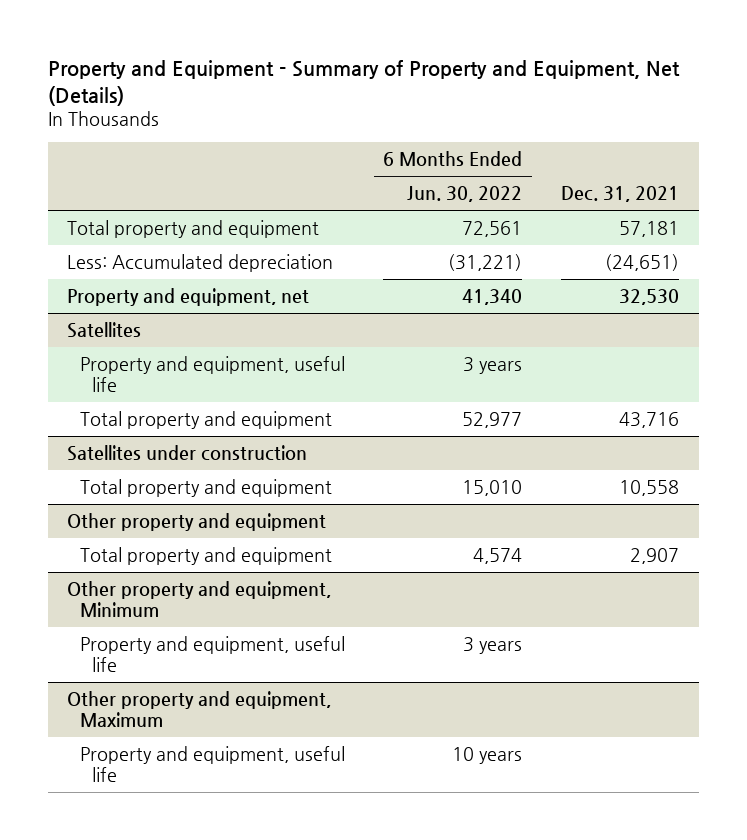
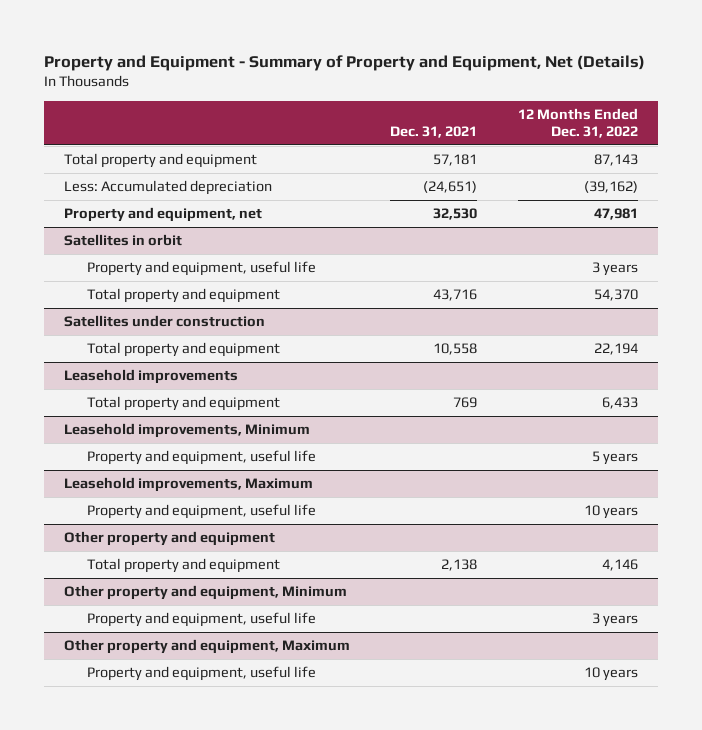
- | 6 Months Ended Jun. 30, 2022 | Dec. 31, 2021
+ | Dec. 31, 2021 | 12 Months Ended Dec. 31, 2022
- Satellites
+ Satellites in orbit
+ Leasehold improvements
+ Total property and equipment | 769 | 6,433
+ Leasehold improvements, Minimum
+ Property and equipment, useful life | | 5 years
+ Leasehold improvements, Maximum
+ Property and equipment, useful life | | 10 years
@ Other property and equipment
- Total property and equipment | 4,574 | 2,907
+ Total property and equipment | 2,138 | 4,146

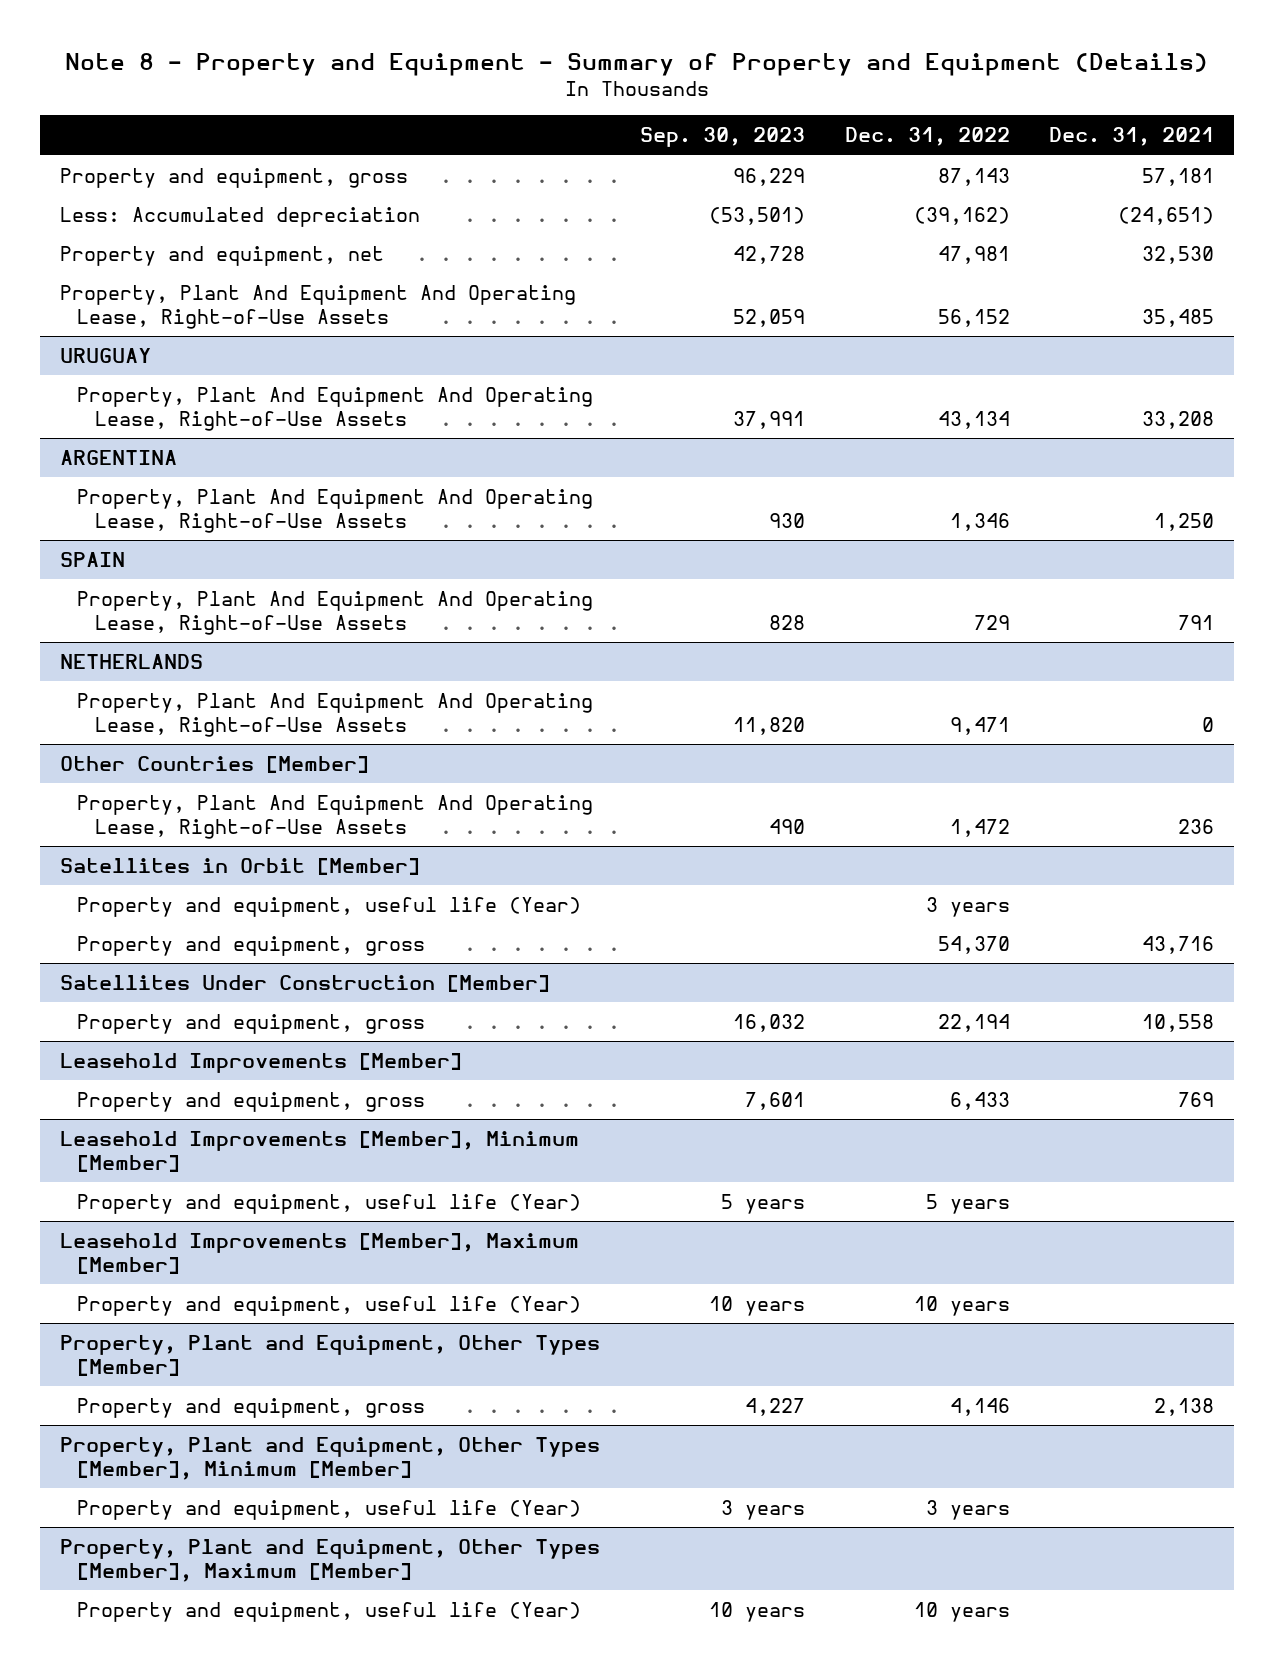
- Property and Equipment - Summary of Property and Equipment, Net (Details)
+ Note 8 - Property and Equipment - Summary of Property and Equipment (Details)
- | Dec. 31, 2021 | 12 Months Ended Dec. 31, 2022
+ | Sep. 30, 2023 | Dec. 31, 2022 | Dec. 31, 2021
- Total property and equipment | 57,181 | 87,143
+ Property and equipment, gross | 96,229 | 87,143 | 57,181
- Satellites in orbit
- Property and equipment, useful life | | 3 years
- Total property and equipment | 43,716 | 54,370
- Satellites under construction
- Total property and equipment | 10,558 | 22,194
- Leasehold improvements
- Total property and equipment | 769 | 6,433
- Leasehold improvements, Minimum
- Property and equipment, useful life | | 5 years
- Leasehold improvements, Maximum
- Property and equipment, useful life | | 10 years
- Other property and equipment
- Total property and equipment | 2,138 | 4,146
- Other property and equipment, Minimum
- Property and equipment, useful life | | 3 years
- Other property and equipment, Maximum
- Property and equipment, useful life | | 10 years
+ Property, Plant And Equipment And Operating Lease, Right-of-Use Assets | 52,059 | 56,152 | 35,485
+ URUGUAY
+ Property, Plant And Equipment And Operating Lease, Right-of-Use Assets | 37,991 | 43,134 | 33,208
+ ARGENTINA
+ Property, Plant And Equipment And Operating Lease, Right-of-Use Assets | 930 | 1,346 | 1,250
+ SPAIN
+ Property, Plant And Equipment And Operating Lease, Right-of-Use Assets | 828 | 729 | 791
+ NETHERLANDS
+ Property, Plant And Equipment And Operating Lease, Right-of-Use Assets | 11,820 | 9,471 | 0
+ Other Countries [Member]
+ Property, Plant And Equipment And Operating Lease, Right-of-Use Assets | 490 | 1,472 | 236
+ Satellites in Orbit [Member]
+ Property and equipment, useful life (Year) | | 3 years |
+ Property and equipment, gross | | 54,370 | 43,716
+ Satellites Under Construction [Member]
+ Property and equipment, gross | 16,032 | 22,194 | 10,558
+ Leasehold Improvements [Member]
+ Property and equipment, gross | 7,601 | 6,433 | 769
+ Leasehold Improvements [Member], Minimum [Member]
+ Property and equipment, useful life (Year) | 5 years | 5 years |
+ Leasehold Improvements [Member], Maximum [Member]
+ Property and equipment, useful life (Year) | 10 years | 10 years |
+ Property, Plant and Equipment, Other Types [Member]
+ Property and equipment, gross | 4,227 | 4,146 | 2,138
+ Property, Plant and Equipment, Other Types [Member], Minimum [Member]
+ Property and equipment, useful life (Year) | 3 years | 3 years |
+ Property, Plant and Equipment, Other Types [Member], Maximum [Member]
+ Property and equipment, useful life (Year) | 10 years | 10 years |

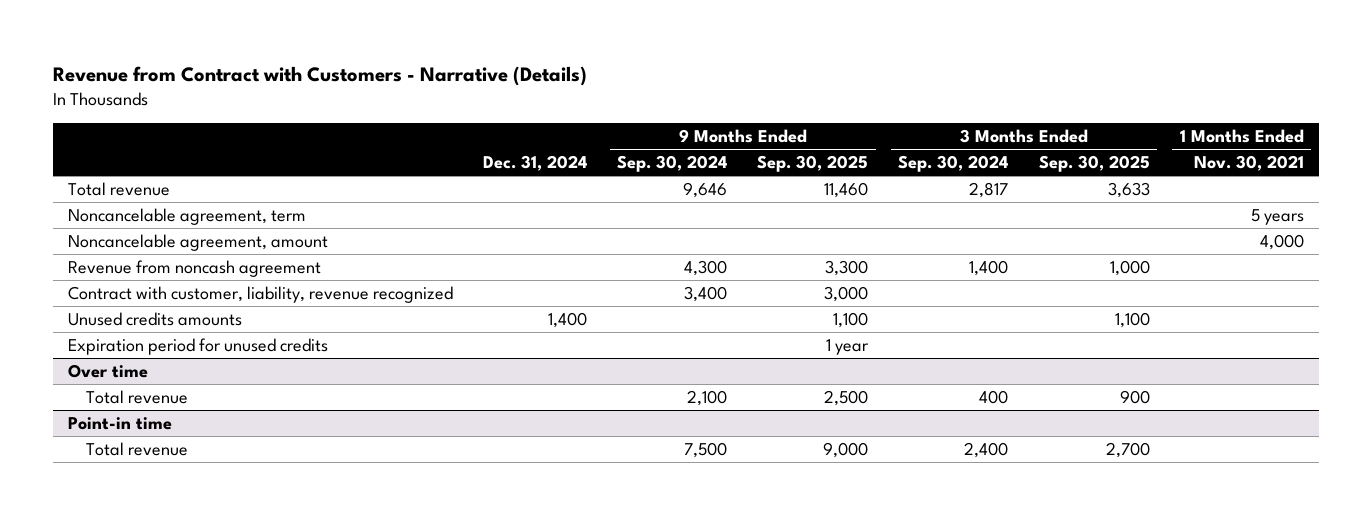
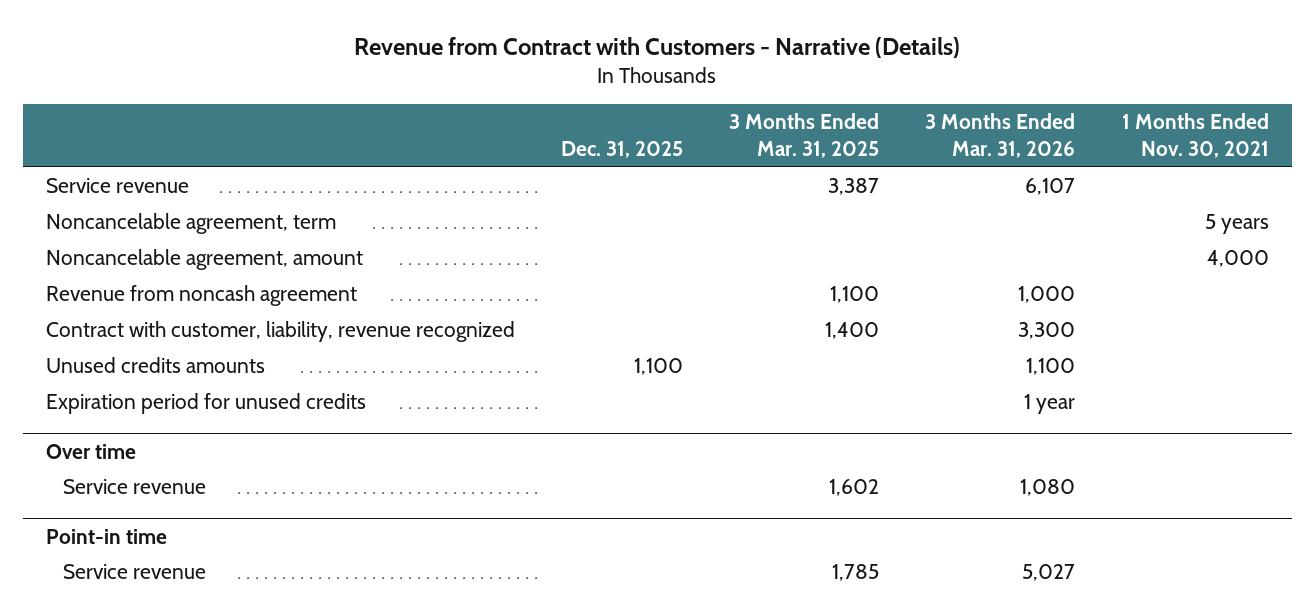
- | Dec. 31, 2024 | 9 Months Ended Sep. 30, 2024 | 9 Months Ended Sep. 30, 2025 | 3 Months Ended Sep. 30, 2024 | 3 Months Ended Sep. 30, 2025 | 1 Months Ended Nov. 30, 2021
+ | Dec. 31, 2025 | 3 Months Ended Mar. 31, 2025 | 3 Months Ended Mar. 31, 2026 | 1 Months Ended Nov. 30, 2021
- Total revenue | | 9,646 | 11,460 | 2,817 | 3,633 |
+ Service revenue | | 3,387 | 6,107 |
@ Over time
- Total revenue | | 2,100 | 2,500 | 400 | 900 |
+ Service revenue | | 1,602 | 1,080 |
@ Point-in time
- Total revenue | | 7,500 | 9,000 | 2,400 | 2,700 |
+ Service revenue | | 1,785 | 5,027 |

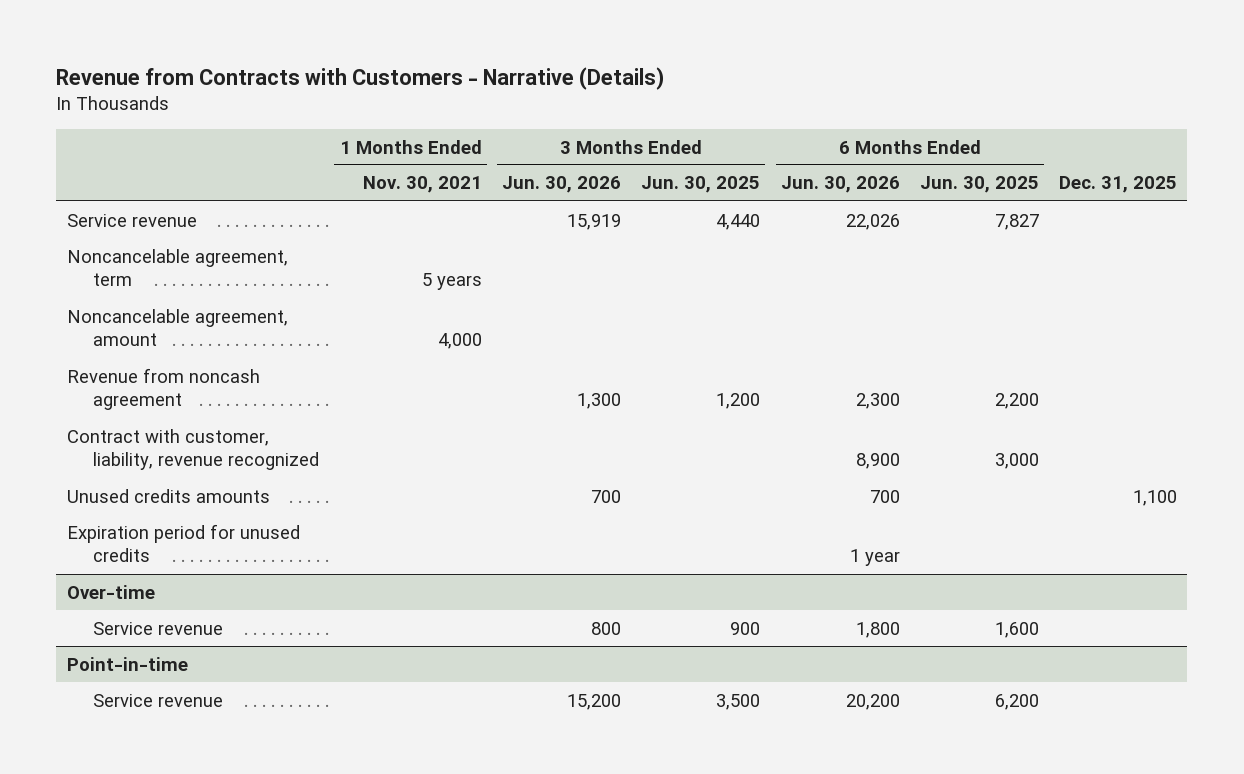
- Revenue from Contract with Customers - Narrative (Details)
+ Revenue from Contracts with Customers - Narrative (Details)
- | Dec. 31, 2025 | 3 Months Ended Mar. 31, 2025 | 3 Months Ended Mar. 31, 2026 | 1 Months Ended Nov. 30, 2021
+ | 1 Months Ended Nov. 30, 2021 | 3 Months Ended Jun. 30, 2026 | 3 Months Ended Jun. 30, 2025 | 6 Months Ended Jun. 30, 2026 | 6 Months Ended Jun. 30, 2025 | Dec. 31, 2025
- Over time
+ Over-time
- Point-in time
+ Point-in-time

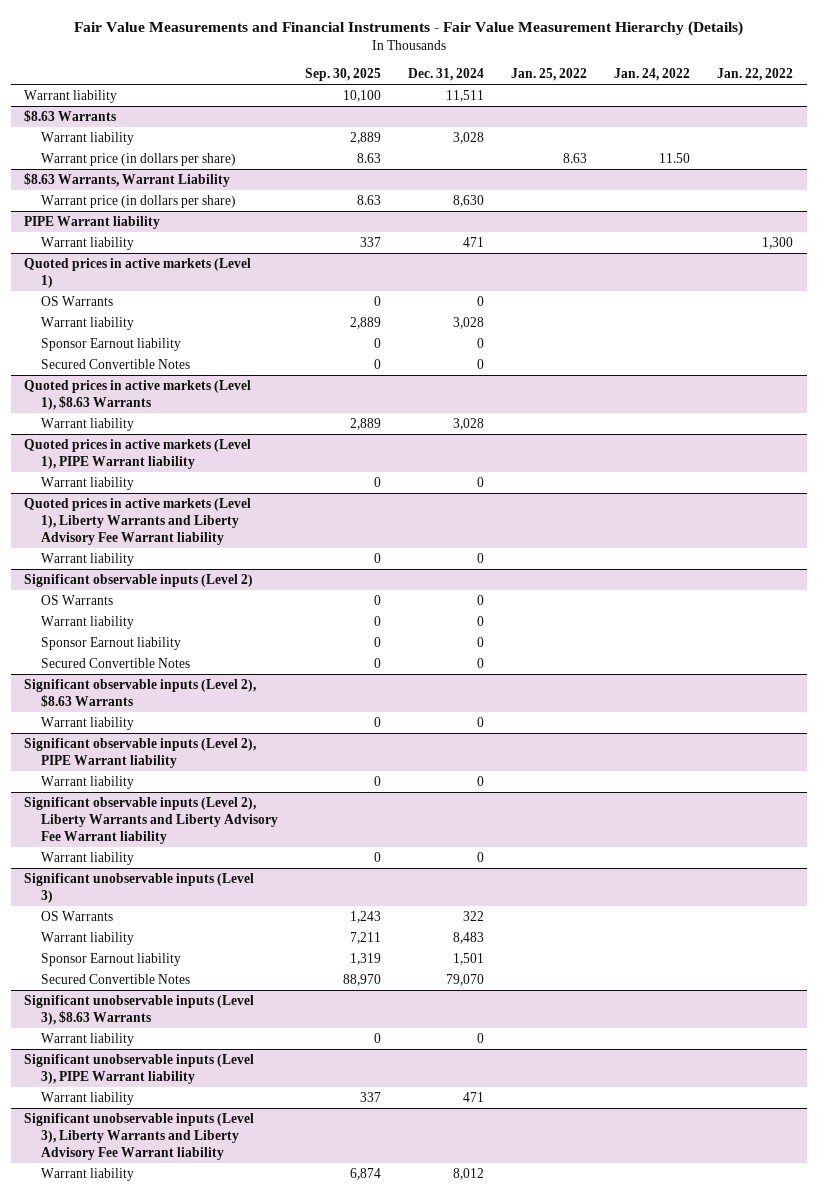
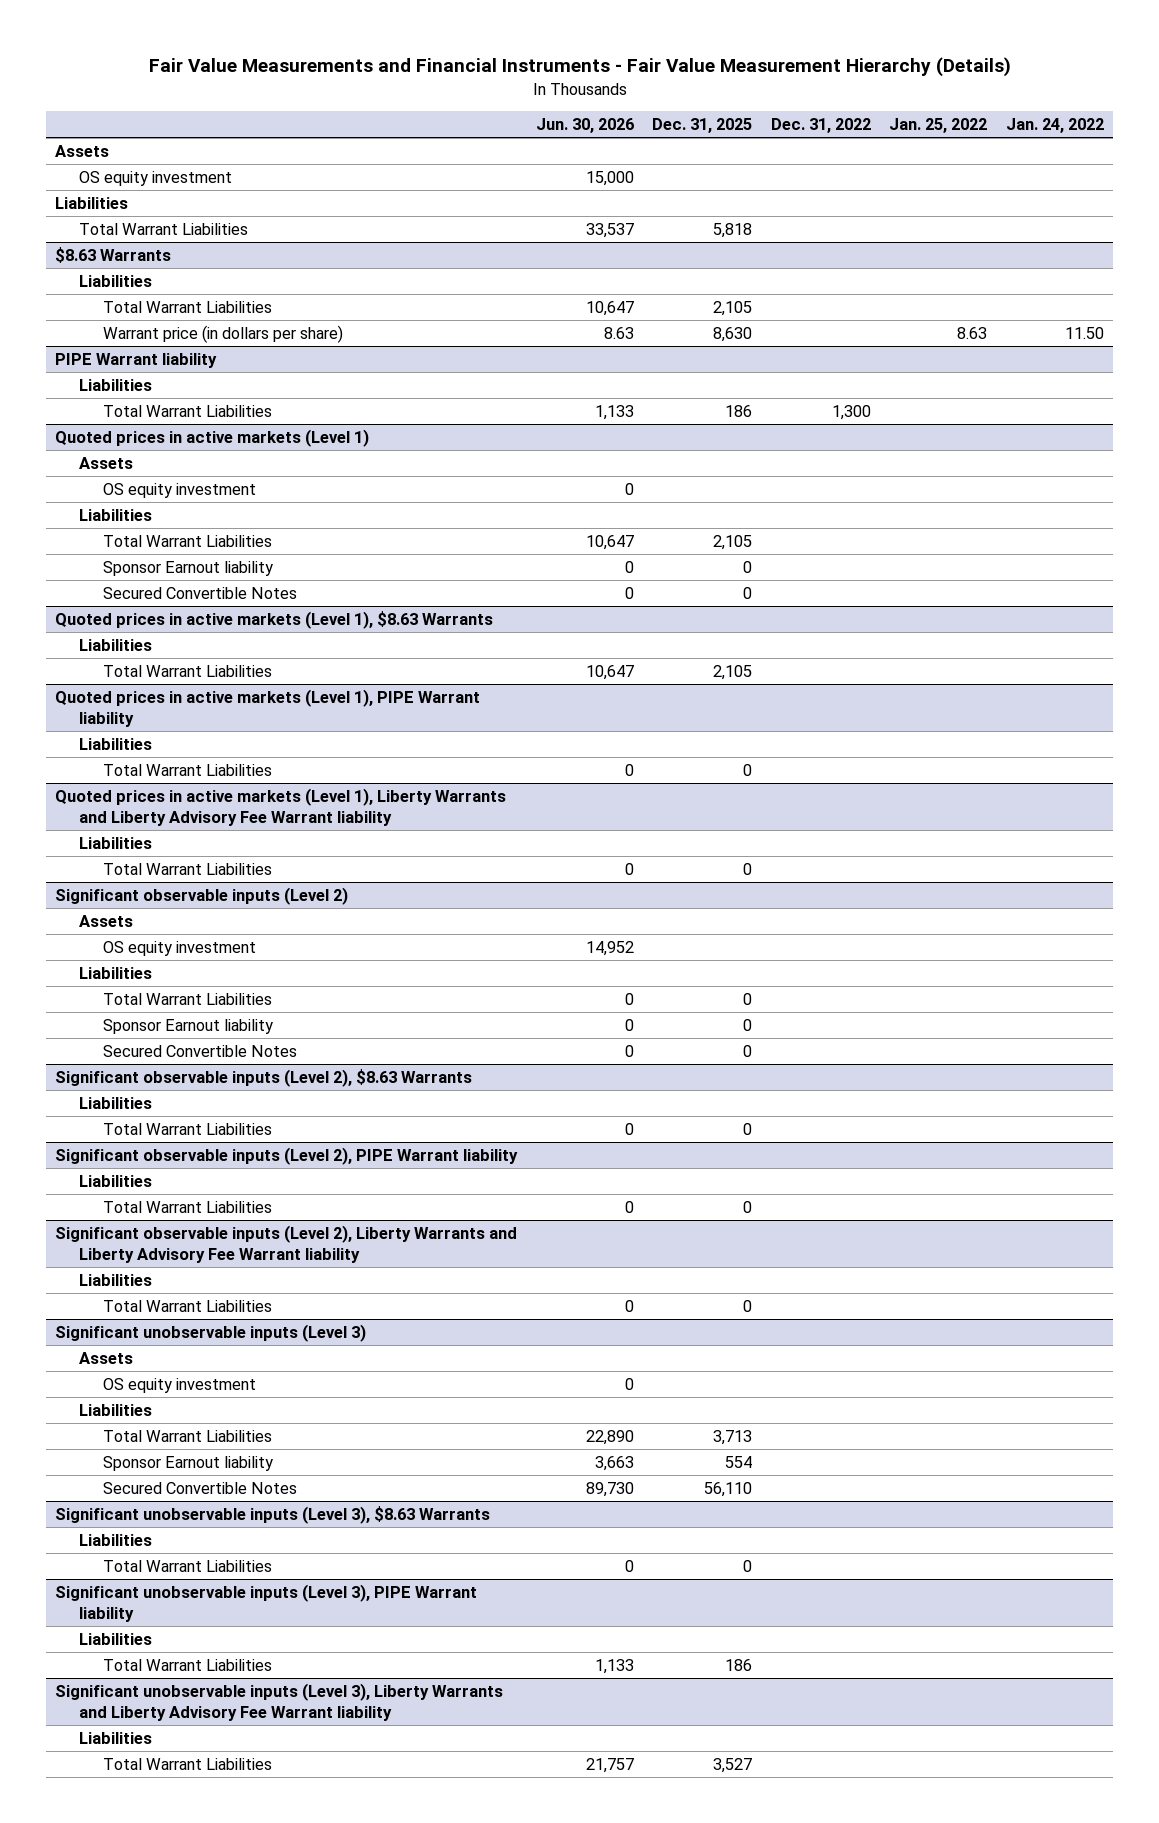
- | Sep. 30, 2025 | Dec. 31, 2024 | Jan. 25, 2022 | Jan. 24, 2022 | Jan. 22, 2022
+ | Jun. 30, 2026 | Dec. 31, 2025 | Dec. 31, 2022 | Jan. 25, 2022 | Jan. 24, 2022
- Warrant liability | 10,100 | 11,511 | | |
+ Assets
+ OS equity investment | 15,000 | | | |
+ Liabilities
+ Total Warrant Liabilities | 33,537 | 5,818 | | |
@ $8.63 Warrants
- Warrant liability | 2,889 | 3,028 | | |
+ Liabilities
+ Total Warrant Liabilities | 10,647 | 2,105 | | |
- $8.63 Warrants, Warrant Liability
- Warrant price (in dollars per share) | 8.63 | 8,630 | | |
@ PIPE Warrant liability
- Warrant liability | 337 | 471 | | | 1,300
+ Liabilities
+ Total Warrant Liabilities | 1,133 | 186 | 1,300 | |
@ Quoted prices in active markets (Level 1)
- OS Warrants | 0 | 0 | | |
- Warrant liability | 2,889 | 3,028 | | |
+ Assets
+ OS equity investment | 0 | | | |
+ Liabilities
+ Total Warrant Liabilities | 10,647 | 2,105 | | |
@ Quoted prices in active markets (Level 1), $8.63 Warrants
- Warrant liability | 2,889 | 3,028 | | |
+ Liabilities
+ Total Warrant Liabilities | 10,647 | 2,105 | | |
@ Quoted prices in active markets (Level 1), PIPE Warrant liability
- Warrant liability | 0 | 0 | | |
+ Liabilities
+ Total Warrant Liabilities | 0 | 0 | | |
@ Quoted prices in active markets (Level 1), Liberty Warrants and Liberty Advisory Fee Warrant liability
- Warrant liability | 0 | 0 | | |
+ Liabilities
+ Total Warrant Liabilities | 0 | 0 | | |
@ Significant observable inputs (Level 2)
- OS Warrants | 0 | 0 | | |
- Warrant liability | 0 | 0 | | |
+ Assets
+ OS equity investment | 14,952 | | | |
+ Liabilities
+ Total Warrant Liabilities | 0 | 0 | | |
@ Significant observable inputs (Level 2), $8.63 Warrants
- Warrant liability | 0 | 0 | | |
+ Liabilities
+ Total Warrant Liabilities | 0 | 0 | | |
@ Significant observable inputs (Level 2), PIPE Warrant liability
- Warrant liability | 0 | 0 | | |
+ Liabilities
+ Total Warrant Liabilities | 0 | 0 | | |
@ Significant observable inputs (Level 2), Liberty Warrants and Liberty Advisory Fee Warrant liability
- Warrant liability | 0 | 0 | | |
+ Liabilities
+ Total Warrant Liabilities | 0 | 0 | | |
@ Significant unobservable inputs (Level 3)
- OS Warrants | 1,243 | 322 | | |
- Warrant liability | 7,211 | 8,483 | | |
+ Assets
+ OS equity investment | 0 | | | |
+ Liabilities
+ Total Warrant Liabilities | 22,890 | 3,713 | | |
@ Significant unobservable inputs (Level 3), $8.63 Warrants
- Warrant liability | 0 | 0 | | |
+ Liabilities
+ Total Warrant Liabilities | 0 | 0 | | |
@ Significant unobservable inputs (Level 3), PIPE Warrant liability
- Warrant liability | 337 | 471 | | |
+ Liabilities
+ Total Warrant Liabilities | 1,133 | 186 | | |
@ Significant unobservable inputs (Level 3), Liberty Warrants and Liberty Advisory Fee Warrant liability
- Warrant liability | 6,874 | 8,012 | | |
+ Liabilities
+ Total Warrant Liabilities | 21,757 | 3,527 | | |

